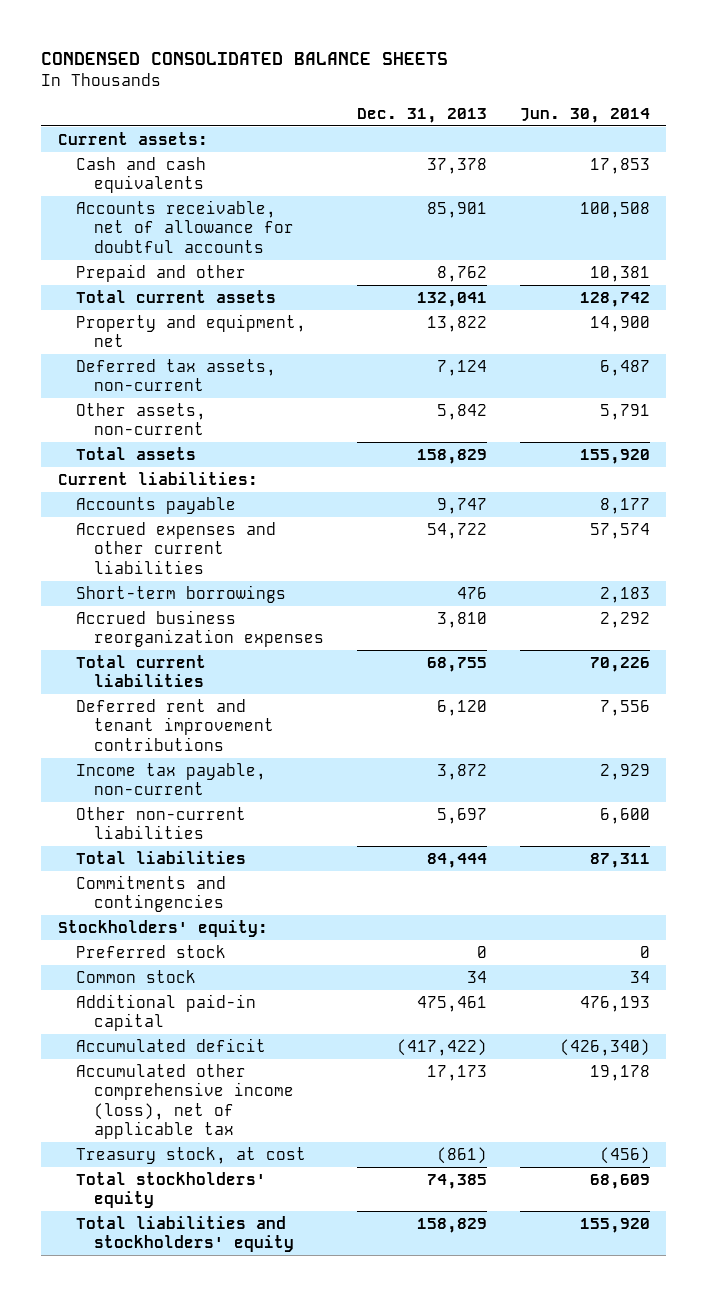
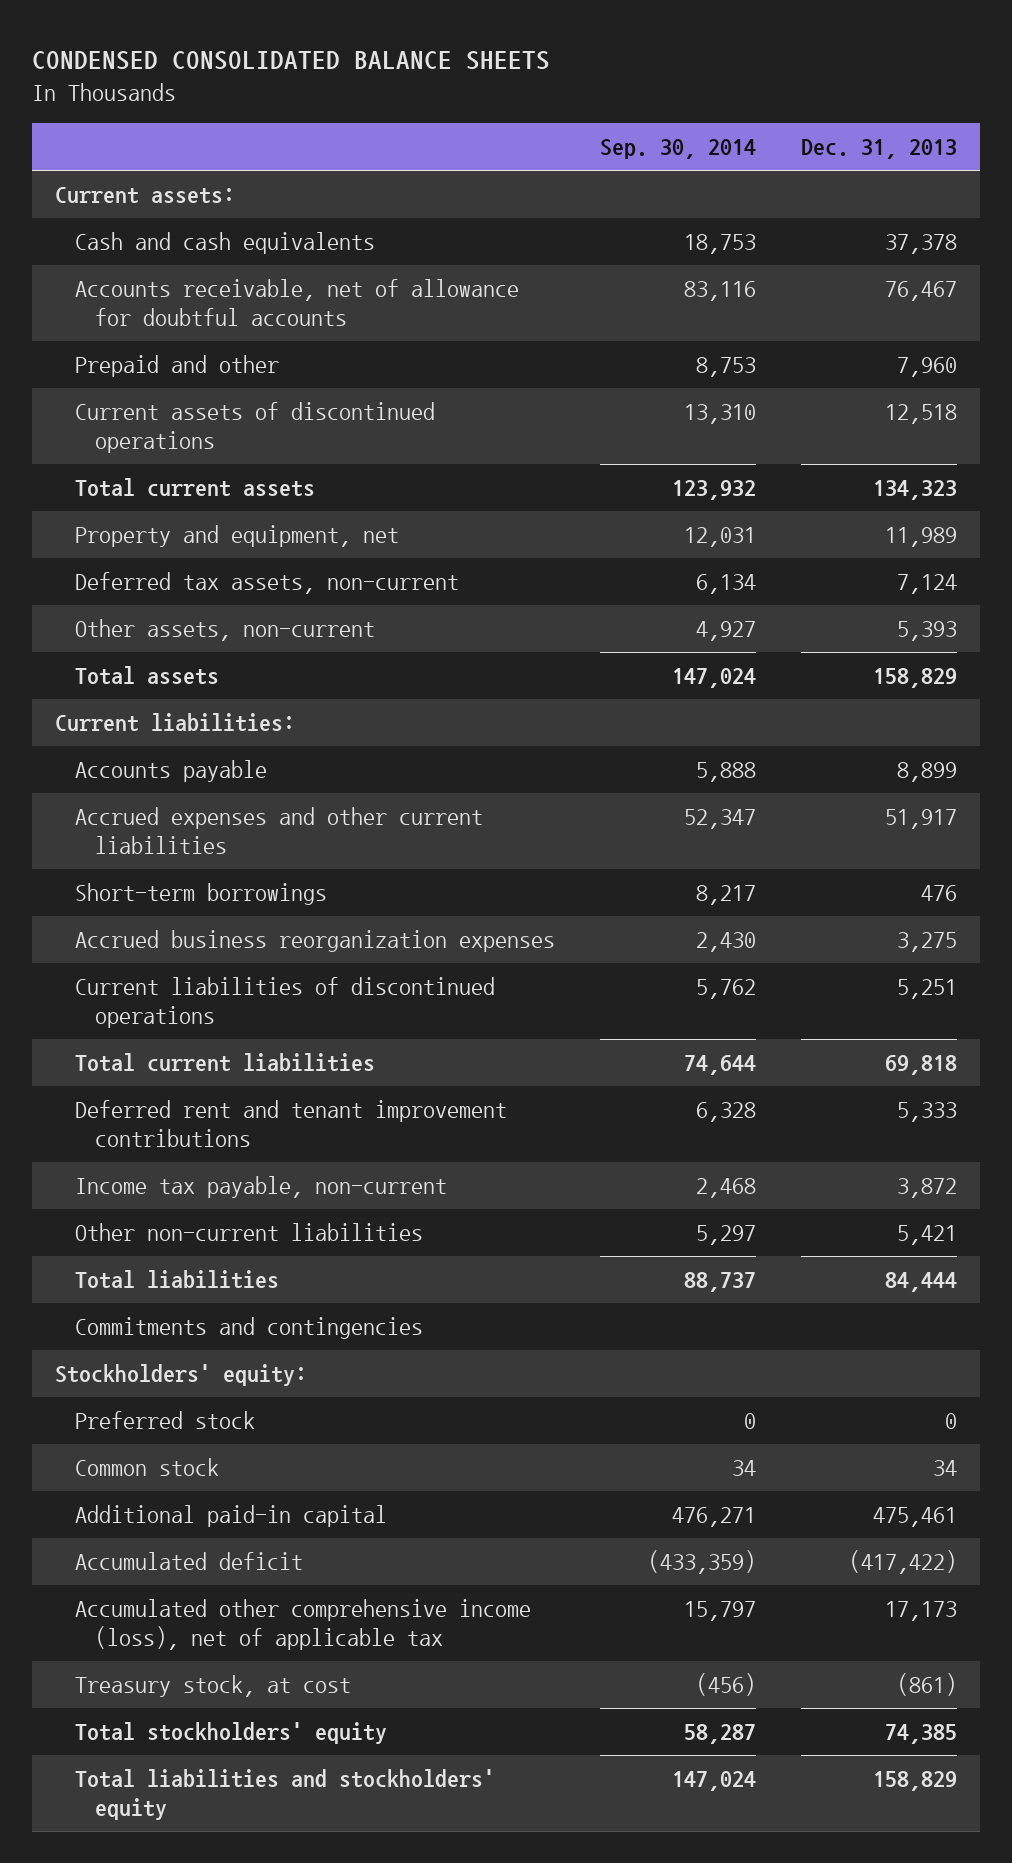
- | Dec. 31, 2013 | Jun. 30, 2014
+ | Sep. 30, 2014 | Dec. 31, 2013
- Accounts receivable, net of allowance for doubtful accounts | 85,901 | 100,508
- Prepaid and other | 8,762 | 10,381
- Total current assets | 132,041 | 128,742
- Property and equipment, net | 13,822 | 14,900
+ Accounts receivable, net of allowance for doubtful accounts | 83,116 | 76,467
+ Prepaid and other | 8,753 | 7,960
+ Current assets of discontinued operations | 13,310 | 12,518
+ Total current assets | 123,932 | 134,323
+ Property and equipment, net | 12,031 | 11,989
- Other assets, non-current | 5,842 | 5,791
+ Other assets, non-current | 4,927 | 5,393
- Accounts payable | 9,747 | 8,177
- Accrued expenses and other current liabilities | 54,722 | 57,574
+ Accounts payable | 5,888 | 8,899
+ Accrued expenses and other current liabilities | 52,347 | 51,917
- Accrued business reorganization expenses | 3,810 | 2,292
- Total current liabilities | 68,755 | 70,226
- Deferred rent and tenant improvement contributions | 6,120 | 7,556
+ Accrued business reorganization expenses | 2,430 | 3,275
+ Current liabilities of discontinued operations | 5,762 | 5,251
+ Total current liabilities | 74,644 | 69,818
+ Deferred rent and tenant improvement contributions | 6,328 | 5,333
- Other non-current liabilities | 5,697 | 6,600
+ Other non-current liabilities | 5,297 | 5,421

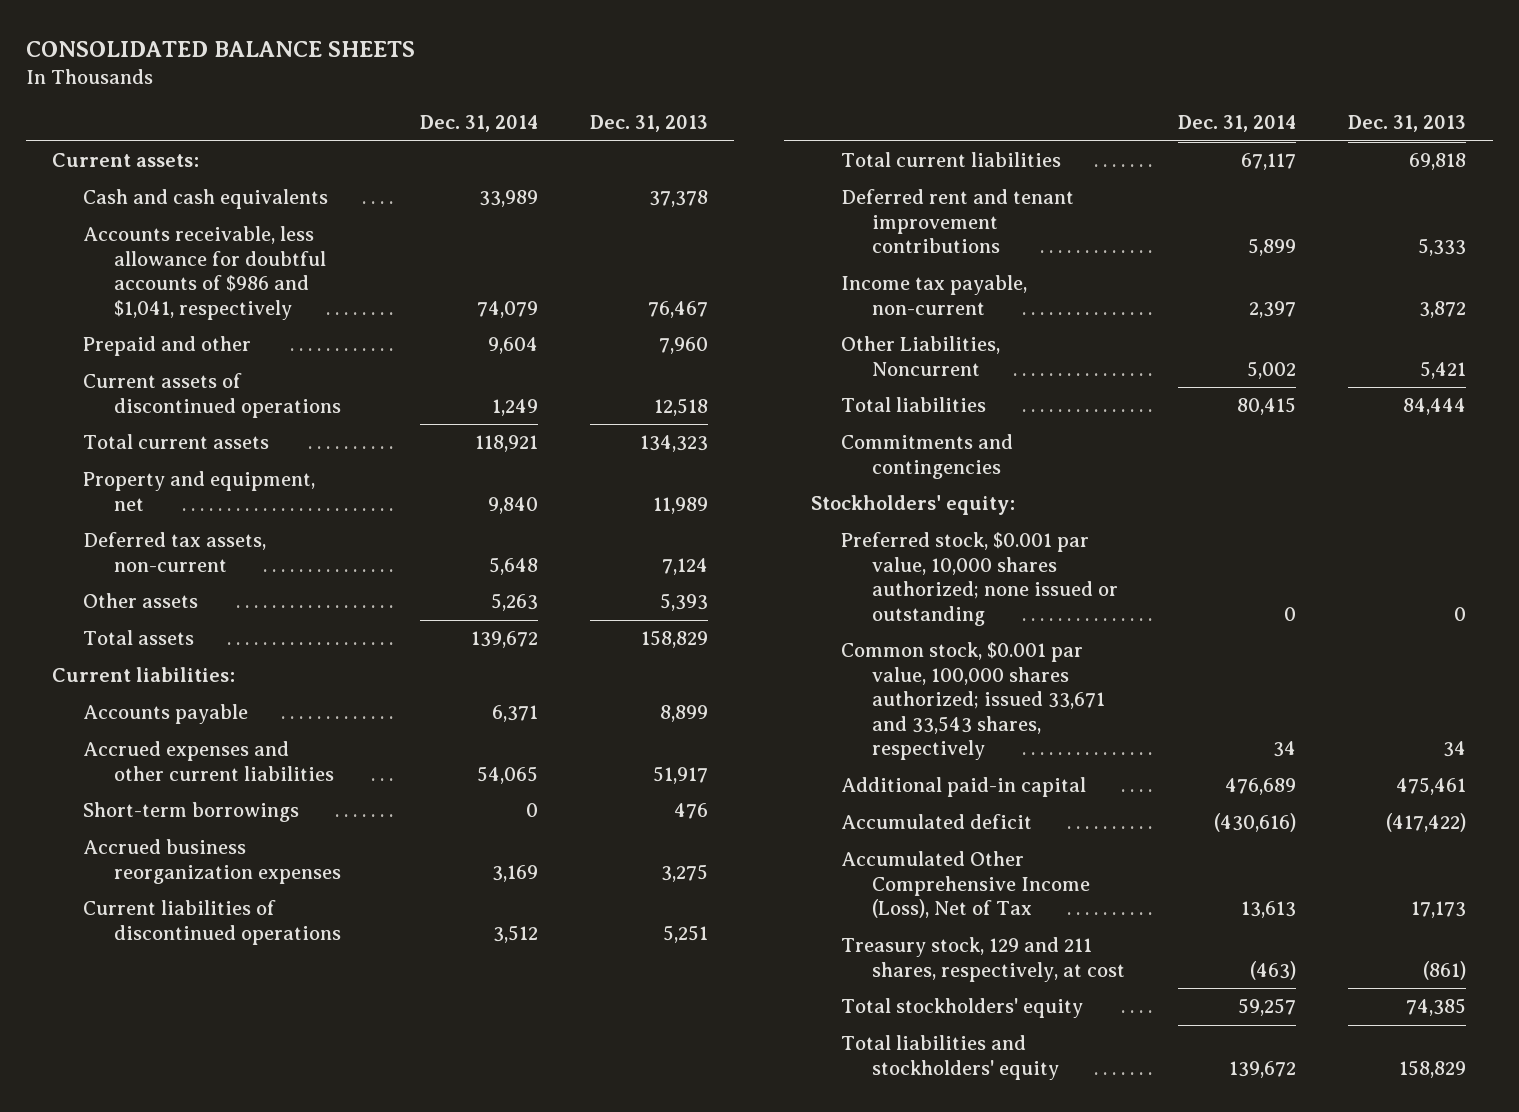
- CONDENSED CONSOLIDATED BALANCE SHEETS
+ CONSOLIDATED BALANCE SHEETS
- | Sep. 30, 2014 | Dec. 31, 2013
+ | Dec. 31, 2014 | Dec. 31, 2013
- Accounts receivable, net of allowance for doubtful accounts | 83,116 | 76,467
+ Accounts receivable, less allowance for doubtful accounts of $986 and $1,041, respectively | 74,079 | 76,467
- Other assets, non-current | 4,927 | 5,393
+ Other assets | 5,263 | 5,393
- Other non-current liabilities | 5,297 | 5,421
+ Other Liabilities, Noncurrent | 5,002 | 5,421
- Preferred stock | 0 | 0
- Common stock | 34 | 34
+ Preferred stock, $0.001 par value, 10,000 shares authorized; none issued or outstanding | 0 | 0
+ Common stock, $0.001 par value, 100,000 shares authorized; issued 33,671 and 33,543 shares, respectively | 34 | 34
- Accumulated other comprehensive income (loss), net of applicable tax | 15,797 | 17,173
- Treasury stock, at cost | (456) | (861)
+ Accumulated Other Comprehensive Income (Loss), Net of Tax | 13,613 | 17,173
+ Treasury stock, 129 and 211 shares, respectively, at cost | (463) | (861)

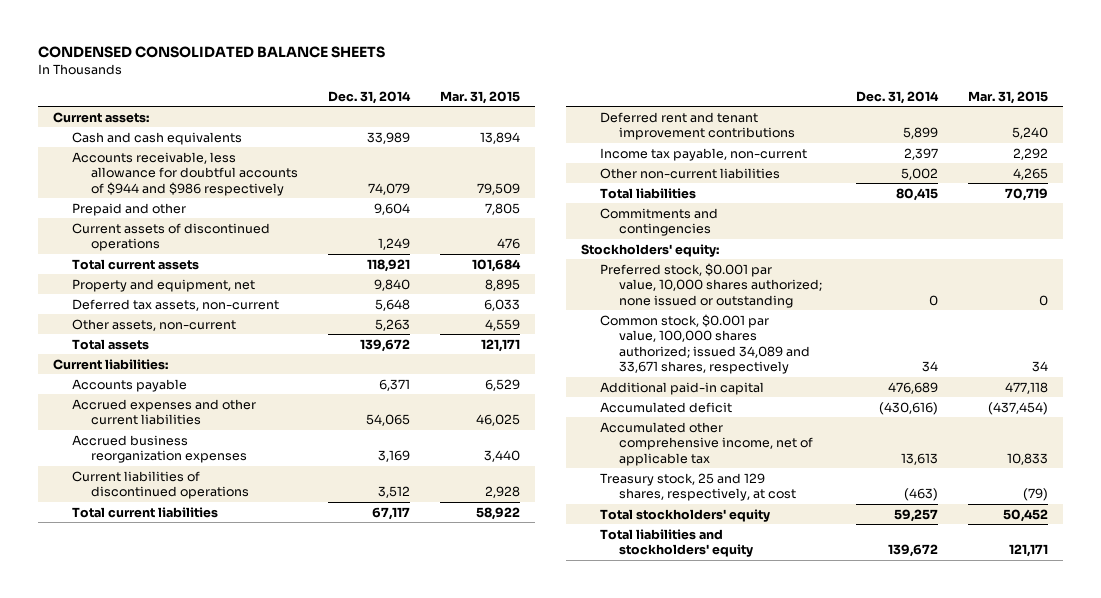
- CONSOLIDATED BALANCE SHEETS
+ CONDENSED CONSOLIDATED BALANCE SHEETS
- | Dec. 31, 2014 | Dec. 31, 2013
+ | Dec. 31, 2014 | Mar. 31, 2015
- Accounts receivable, less allowance for doubtful accounts of $986 and $1,041, respectively | 74,079 | 76,467
+ Accounts receivable, less allowance for doubtful accounts of $944 and $986 respectively | 74,079 | 79,509
- Other assets | 5,263 | 5,393
+ Other assets, non-current | 5,263 | 4,559
- Short-term borrowings | 0 | 476
- Other Liabilities, Noncurrent | 5,002 | 5,421
+ Other non-current liabilities | 5,002 | 4,265
- Common stock, $0.001 par value, 100,000 shares authorized; issued 33,671 and 33,543 shares, respectively | 34 | 34
+ Common stock, $0.001 par value, 100,000 shares authorized; issued 34,089 and 33,671 shares, respectively | 34 | 34
- Accumulated Other Comprehensive Income (Loss), Net of Tax | 13,613 | 17,173
- Treasury stock, 129 and 211 shares, respectively, at cost | (463) | (861)
+ Accumulated other comprehensive income, net of applicable tax | 13,613 | 10,833
+ Treasury stock, 25 and 129 shares, respectively, at cost | (463) | (79)

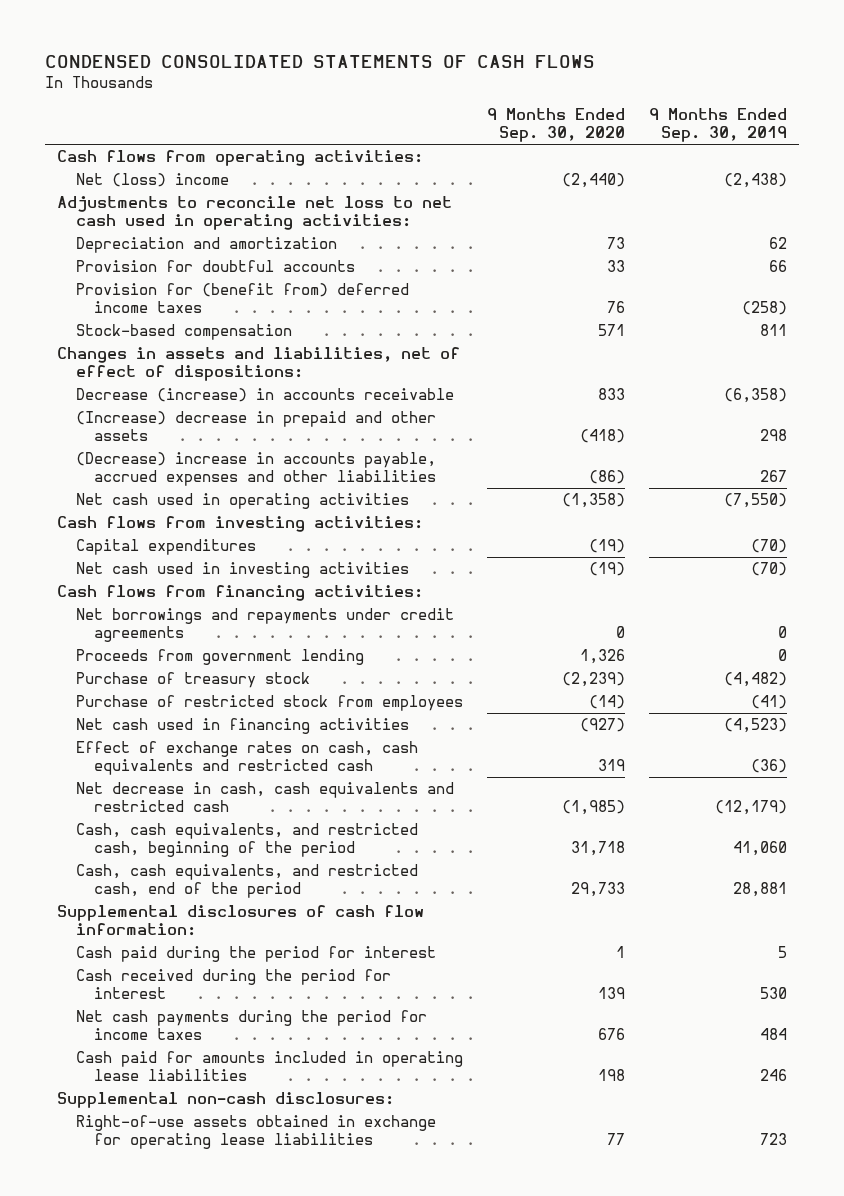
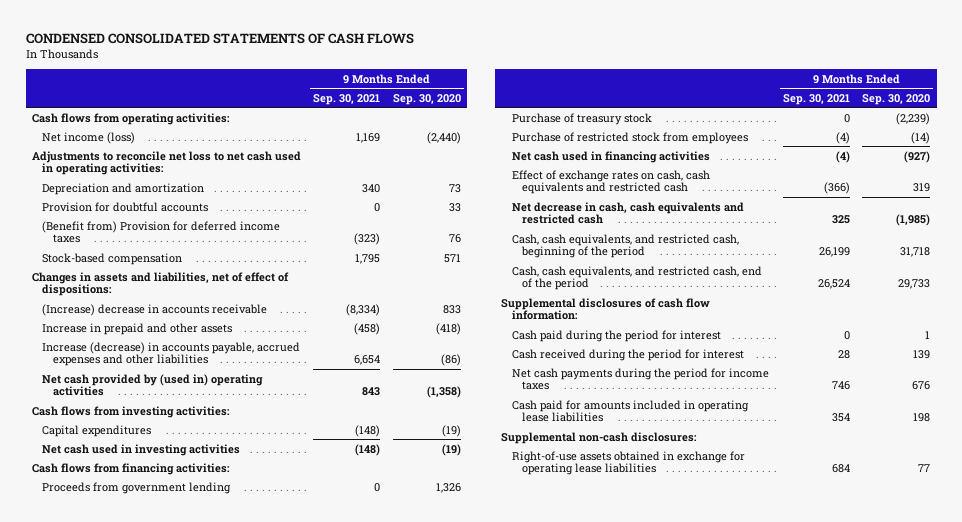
- | 9 Months Ended Sep. 30, 2020 | 9 Months Ended Sep. 30, 2019
+ | 9 Months Ended Sep. 30, 2021 | 9 Months Ended Sep. 30, 2020
- Net (loss) income | (2,440) | (2,438)
+ Net income (loss) | 1,169 | (2,440)
- Provision for (benefit from) deferred income taxes | 76 | (258)
+ (Benefit from) Provision for deferred income taxes | (323) | 76
- Decrease (increase) in accounts receivable | 833 | (6,358)
- (Increase) decrease in prepaid and other assets | (418) | 298
- (Decrease) increase in accounts payable, accrued expenses and other liabilities | (86) | 267
- Net cash used in operating activities | (1,358) | (7,550)
+ (Increase) decrease in accounts receivable | (8,334) | 833
+ Increase in prepaid and other assets | (458) | (418)
+ Increase (decrease) in accounts payable, accrued expenses and other liabilities | 6,654 | (86)
+ Net cash provided by (used in) operating activities | 843 | (1,358)
- Net borrowings and repayments under credit agreements | 0 | 0

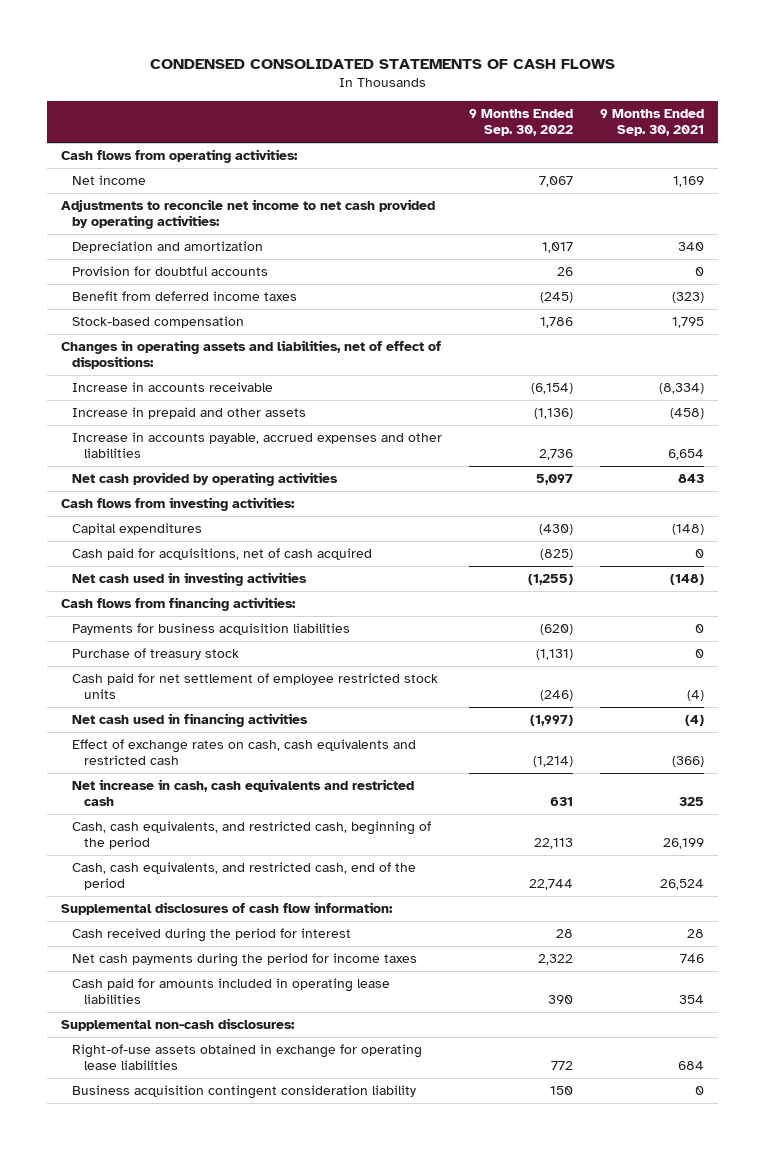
- | 9 Months Ended Sep. 30, 2021 | 9 Months Ended Sep. 30, 2020
+ | 9 Months Ended Sep. 30, 2022 | 9 Months Ended Sep. 30, 2021
- Net income (loss) | 1,169 | (2,440)
- Adjustments to reconcile net loss to net cash used in operating activities:
+ Net income | 7,067 | 1,169
+ Adjustments to reconcile net income to net cash provided by operating activities:
- (Benefit from) Provision for deferred income taxes | (323) | 76
+ Benefit from deferred income taxes | (245) | (323)
- Changes in assets and liabilities, net of effect of dispositions:
- (Increase) decrease in accounts receivable | (8,334) | 833
+ Changes in operating assets and liabilities, net of effect of dispositions:
+ Increase in accounts receivable | (6,154) | (8,334)
- Increase (decrease) in accounts payable, accrued expenses and other liabilities | 6,654 | (86)
- Net cash provided by (used in) operating activities | 843 | (1,358)
+ Increase in accounts payable, accrued expenses and other liabilities | 2,736 | 6,654
+ Net cash provided by operating activities | 5,097 | 843
+ Cash paid for acquisitions, net of cash acquired | (825) | 0
- Proceeds from government lending | 0 | 1,326
+ Payments for business acquisition liabilities | (620) | 0
- Purchase of restricted stock from employees | (4) | (14)
+ Cash paid for net settlement of employee restricted stock units | (246) | (4)
- Net decrease in cash, cash equivalents and restricted cash | 325 | (1,985)
+ Net increase in cash, cash equivalents and restricted cash | 631 | 325
- Cash paid during the period for interest | 0 | 1
+ Business acquisition contingent consideration liability | 150 | 0

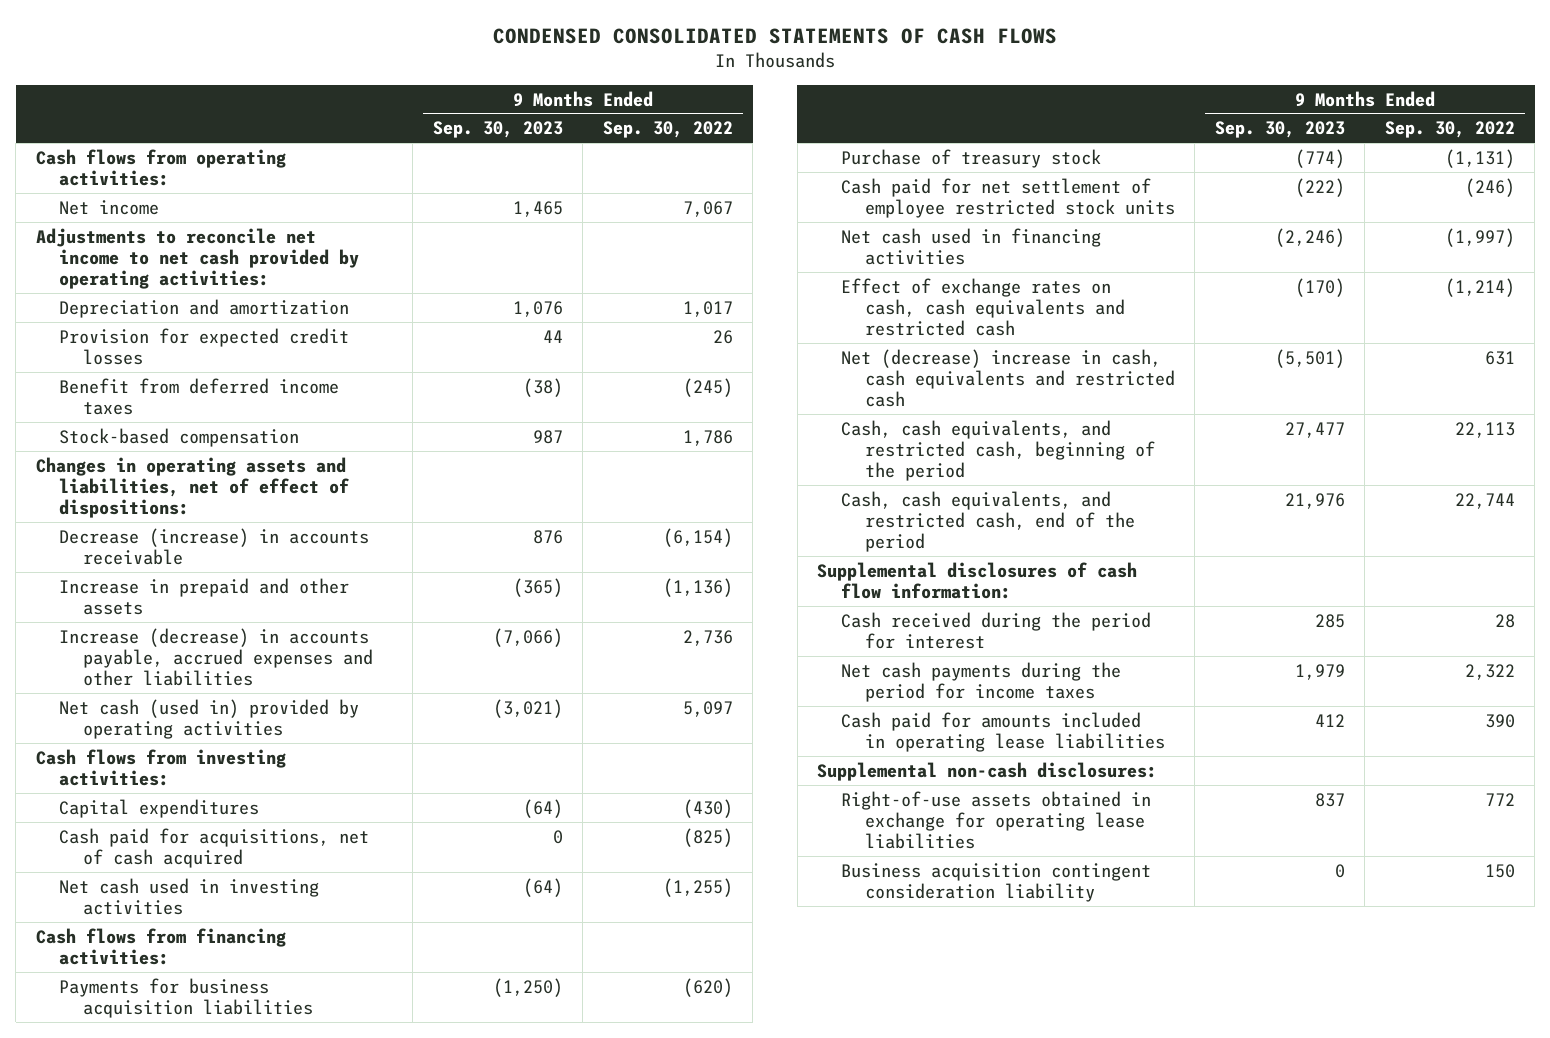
- | 9 Months Ended Sep. 30, 2022 | 9 Months Ended Sep. 30, 2021
+ | 9 Months Ended Sep. 30, 2023 | 9 Months Ended Sep. 30, 2022
- Provision for doubtful accounts | 26 | 0
+ Provision for expected credit losses | 44 | 26
- Increase in accounts receivable | (6,154) | (8,334)
+ Decrease (increase) in accounts receivable | 876 | (6,154)
- Increase in accounts payable, accrued expenses and other liabilities | 2,736 | 6,654
- Net cash provided by operating activities | 5,097 | 843
+ Increase (decrease) in accounts payable, accrued expenses and other liabilities | (7,066) | 2,736
+ Net cash (used in) provided by operating activities | (3,021) | 5,097
- Net increase in cash, cash equivalents and restricted cash | 631 | 325
+ Net (decrease) increase in cash, cash equivalents and restricted cash | (5,501) | 631

